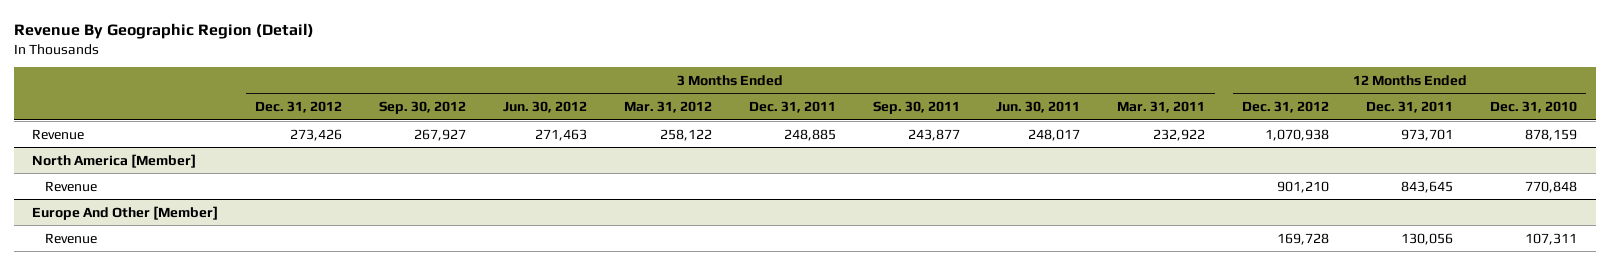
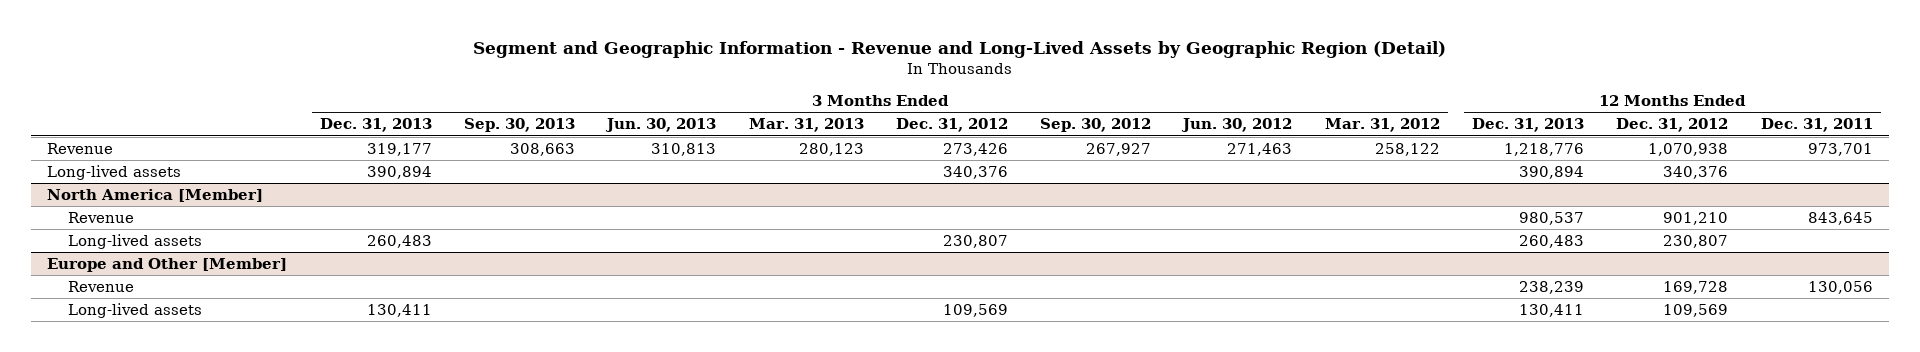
- Revenue By Geographic Region (Detail)
+ Segment and Geographic Information - Revenue and Long-Lived Assets by Geographic Region (Detail)
- | 3 Months Ended Dec. 31, 2012 | 3 Months Ended Sep. 30, 2012 | 3 Months Ended Jun. 30, 2012 | 3 Months Ended Mar. 31, 2012 | 3 Months Ended Dec. 31, 2011 | 3 Months Ended Sep. 30, 2011 | 3 Months Ended Jun. 30, 2011 | 3 Months Ended Mar. 31, 2011 | 12 Months Ended Dec. 31, 2012 | 12 Months Ended Dec. 31, 2011 | 12 Months Ended Dec. 31, 2010
+ | 3 Months Ended Dec. 31, 2013 | 3 Months Ended Sep. 30, 2013 | 3 Months Ended Jun. 30, 2013 | 3 Months Ended Mar. 31, 2013 | 3 Months Ended Dec. 31, 2012 | 3 Months Ended Sep. 30, 2012 | 3 Months Ended Jun. 30, 2012 | 3 Months Ended Mar. 31, 2012 | 12 Months Ended Dec. 31, 2013 | 12 Months Ended Dec. 31, 2012 | 12 Months Ended Dec. 31, 2011
+ Long-lived assets | 390,894 | | | | 340,376 | | | | 390,894 | 340,376 |
- Europe And Other [Member]
@ North America [Member]
+ Long-lived assets | 260,483 | | | | 230,807 | | | | 260,483 | 230,807 |
+ Europe and Other [Member]
+ Long-lived assets | 130,411 | | | | 109,569 | | | | 130,411 | 109,569 |

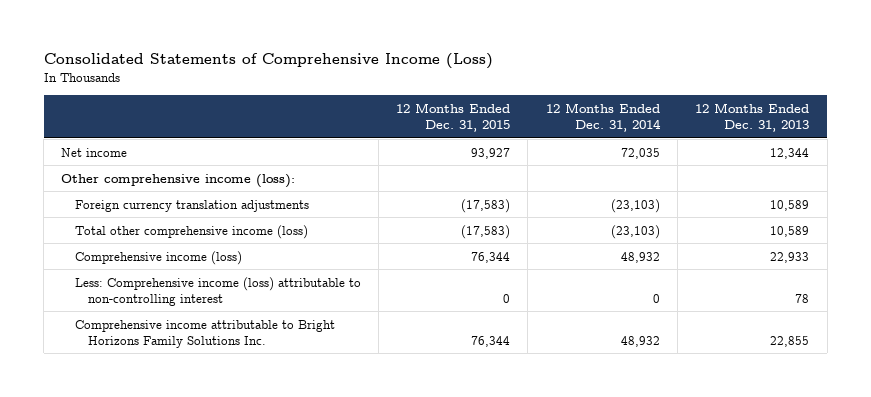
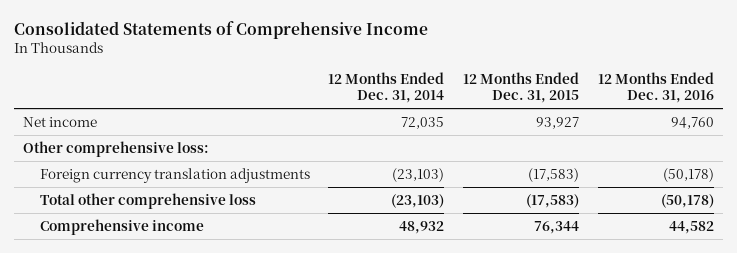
- Consolidated Statements of Comprehensive Income (Loss)
+ Consolidated Statements of Comprehensive Income
- | 12 Months Ended Dec. 31, 2015 | 12 Months Ended Dec. 31, 2014 | 12 Months Ended Dec. 31, 2013
+ | 12 Months Ended Dec. 31, 2014 | 12 Months Ended Dec. 31, 2015 | 12 Months Ended Dec. 31, 2016
- Other comprehensive income (loss):
+ Other comprehensive loss:
- Total other comprehensive income (loss) | (17,583) | (23,103) | 10,589
- Comprehensive income (loss) | 76,344 | 48,932 | 22,933
- Less: Comprehensive income (loss) attributable to non-controlling interest | 0 | 0 | 78
- Comprehensive income attributable to Bright Horizons Family Solutions Inc. | 76,344 | 48,932 | 22,855
+ Total other comprehensive loss | (23,103) | (17,583) | (50,178)
+ Comprehensive income | 48,932 | 76,344 | 44,582

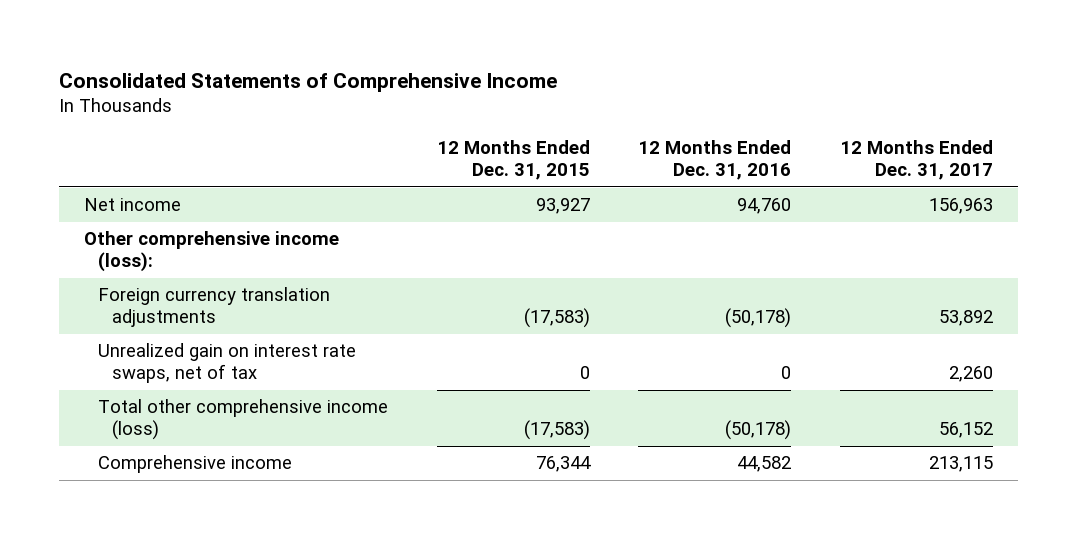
- | 12 Months Ended Dec. 31, 2014 | 12 Months Ended Dec. 31, 2015 | 12 Months Ended Dec. 31, 2016
+ | 12 Months Ended Dec. 31, 2015 | 12 Months Ended Dec. 31, 2016 | 12 Months Ended Dec. 31, 2017
- Other comprehensive loss:
+ Other comprehensive income (loss):
- Total other comprehensive loss | (23,103) | (17,583) | (50,178)
+ Unrealized gain on interest rate swaps, net of tax | 0 | 0 | 2,260
+ Total other comprehensive income (loss) | (17,583) | (50,178) | 56,152

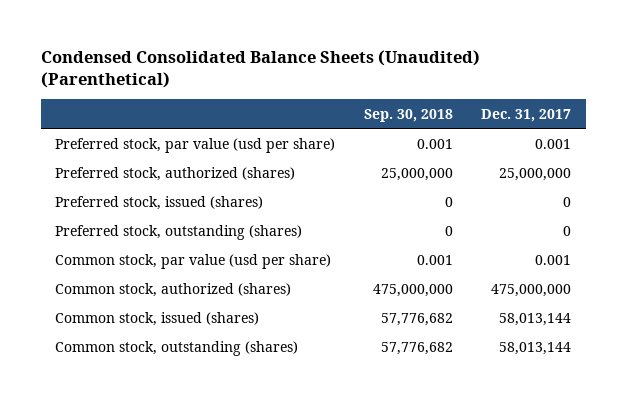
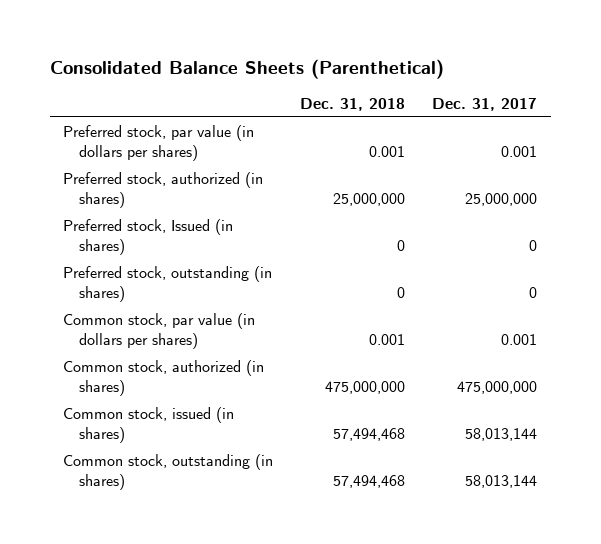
- Condensed Consolidated Balance Sheets (Unaudited) (Parenthetical)
+ Consolidated Balance Sheets (Parenthetical)
- | Sep. 30, 2018 | Dec. 31, 2017
+ | Dec. 31, 2018 | Dec. 31, 2017
- Preferred stock, par value (usd per share) | 0.001 | 0.001
- Preferred stock, authorized (shares) | 25,000,000 | 25,000,000
- Preferred stock, issued (shares) | 0 | 0
- Preferred stock, outstanding (shares) | 0 | 0
- Common stock, par value (usd per share) | 0.001 | 0.001
- Common stock, authorized (shares) | 475,000,000 | 475,000,000
- Common stock, issued (shares) | 57,776,682 | 58,013,144
- Common stock, outstanding (shares) | 57,776,682 | 58,013,144
+ Preferred stock, par value (in dollars per shares) | 0.001 | 0.001
+ Preferred stock, authorized (in shares) | 25,000,000 | 25,000,000
+ Preferred stock, Issued (in shares) | 0 | 0
+ Preferred stock, outstanding (in shares) | 0 | 0
+ Common stock, par value (in dollars per shares) | 0.001 | 0.001
+ Common stock, authorized (in shares) | 475,000,000 | 475,000,000
+ Common stock, issued (in shares) | 57,494,468 | 58,013,144
+ Common stock, outstanding (in shares) | 57,494,468 | 58,013,144

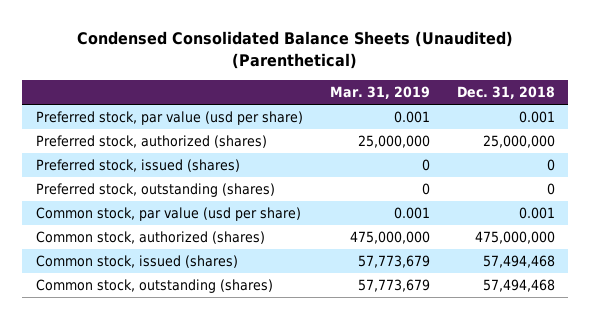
- Consolidated Balance Sheets (Parenthetical)
+ Condensed Consolidated Balance Sheets (Unaudited) (Parenthetical)
- | Dec. 31, 2018 | Dec. 31, 2017
+ | Mar. 31, 2019 | Dec. 31, 2018
- Preferred stock, par value (in dollars per shares) | 0.001 | 0.001
- Preferred stock, authorized (in shares) | 25,000,000 | 25,000,000
- Preferred stock, Issued (in shares) | 0 | 0
- Preferred stock, outstanding (in shares) | 0 | 0
- Common stock, par value (in dollars per shares) | 0.001 | 0.001
- Common stock, authorized (in shares) | 475,000,000 | 475,000,000
- Common stock, issued (in shares) | 57,494,468 | 58,013,144
- Common stock, outstanding (in shares) | 57,494,468 | 58,013,144
+ Preferred stock, par value (usd per share) | 0.001 | 0.001
+ Preferred stock, authorized (shares) | 25,000,000 | 25,000,000
+ Preferred stock, issued (shares) | 0 | 0
+ Preferred stock, outstanding (shares) | 0 | 0
+ Common stock, par value (usd per share) | 0.001 | 0.001
+ Common stock, authorized (shares) | 475,000,000 | 475,000,000
+ Common stock, issued (shares) | 57,773,679 | 57,494,468
+ Common stock, outstanding (shares) | 57,773,679 | 57,494,468

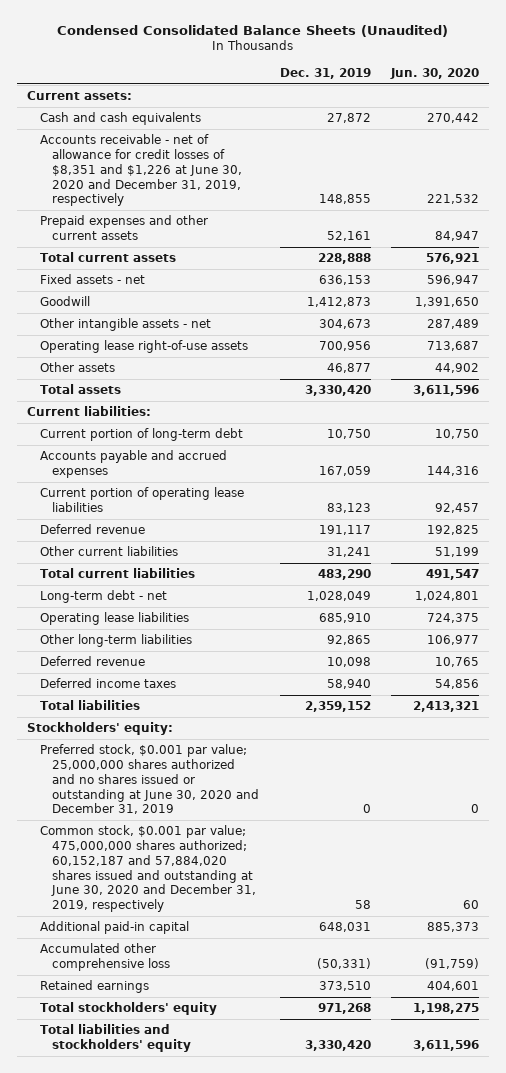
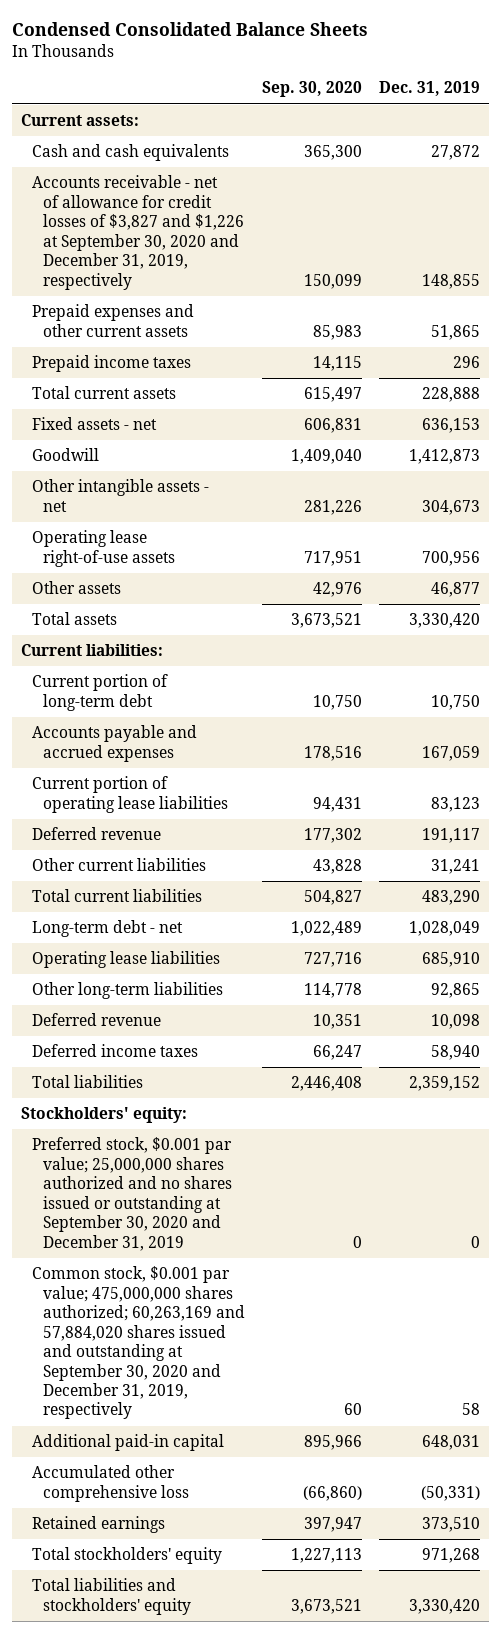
- Condensed Consolidated Balance Sheets (Unaudited)
+ Condensed Consolidated Balance Sheets
- | Dec. 31, 2019 | Jun. 30, 2020
+ | Sep. 30, 2020 | Dec. 31, 2019
- Accounts receivable - net of allowance for credit losses of $8,351 and $1,226 at June 30, 2020 and December 31, 2019, respectively | 148,855 | 221,532
- Prepaid expenses and other current assets | 52,161 | 84,947
+ Accounts receivable - net of allowance for credit losses of $3,827 and $1,226 at September 30, 2020 and December 31, 2019, respectively | 150,099 | 148,855
+ Prepaid expenses and other current assets | 85,983 | 51,865
+ Prepaid income taxes | 14,115 | 296
- Preferred stock, $0.001 par value; 25,000,000 shares authorized and no shares issued or outstanding at June 30, 2020 and December 31, 2019 | 0 | 0
- Common stock, $0.001 par value; 475,000,000 shares authorized; 60,152,187 and 57,884,020 shares issued and outstanding at June 30, 2020 and December 31, 2019, respectively | 58 | 60
+ Preferred stock, $0.001 par value; 25,000,000 shares authorized and no shares issued or outstanding at September 30, 2020 and December 31, 2019 | 0 | 0
+ Common stock, $0.001 par value; 475,000,000 shares authorized; 60,263,169 and 57,884,020 shares issued and outstanding at September 30, 2020 and December 31, 2019, respectively | 60 | 58

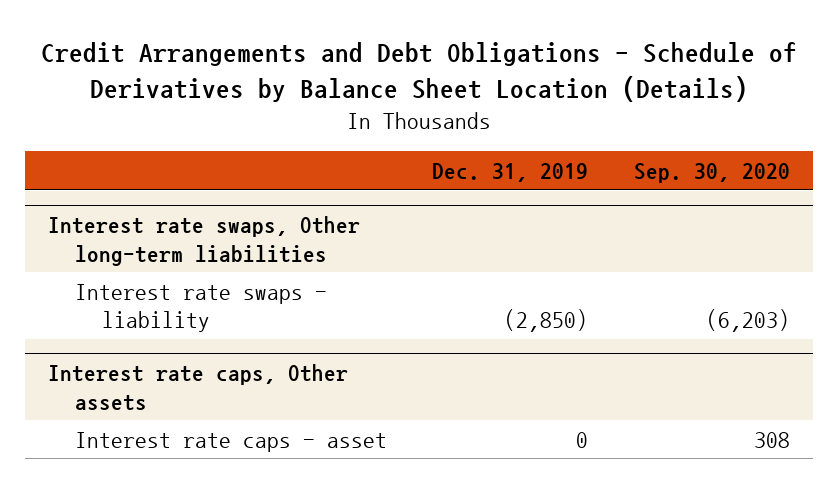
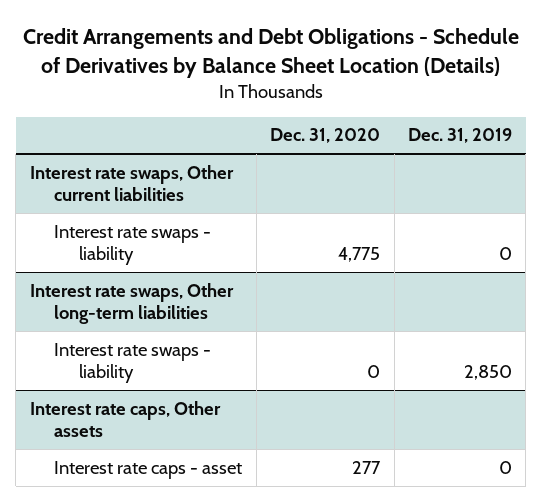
- | Dec. 31, 2019 | Sep. 30, 2020
+ | Dec. 31, 2020 | Dec. 31, 2019
+ Interest rate swaps, Other current liabilities
+ Interest rate swaps - liability | 4,775 | 0
@ Interest rate swaps, Other long-term liabilities
- Interest rate swaps - liability | (2,850) | (6,203)
+ Interest rate swaps - liability | 0 | 2,850

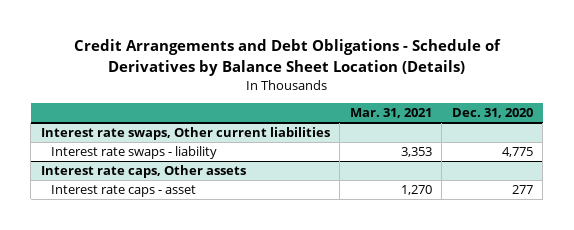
- | Dec. 31, 2020 | Dec. 31, 2019
+ | Mar. 31, 2021 | Dec. 31, 2020
- Interest rate swaps, Other long-term liabilities
- Interest rate swaps - liability | 0 | 2,850

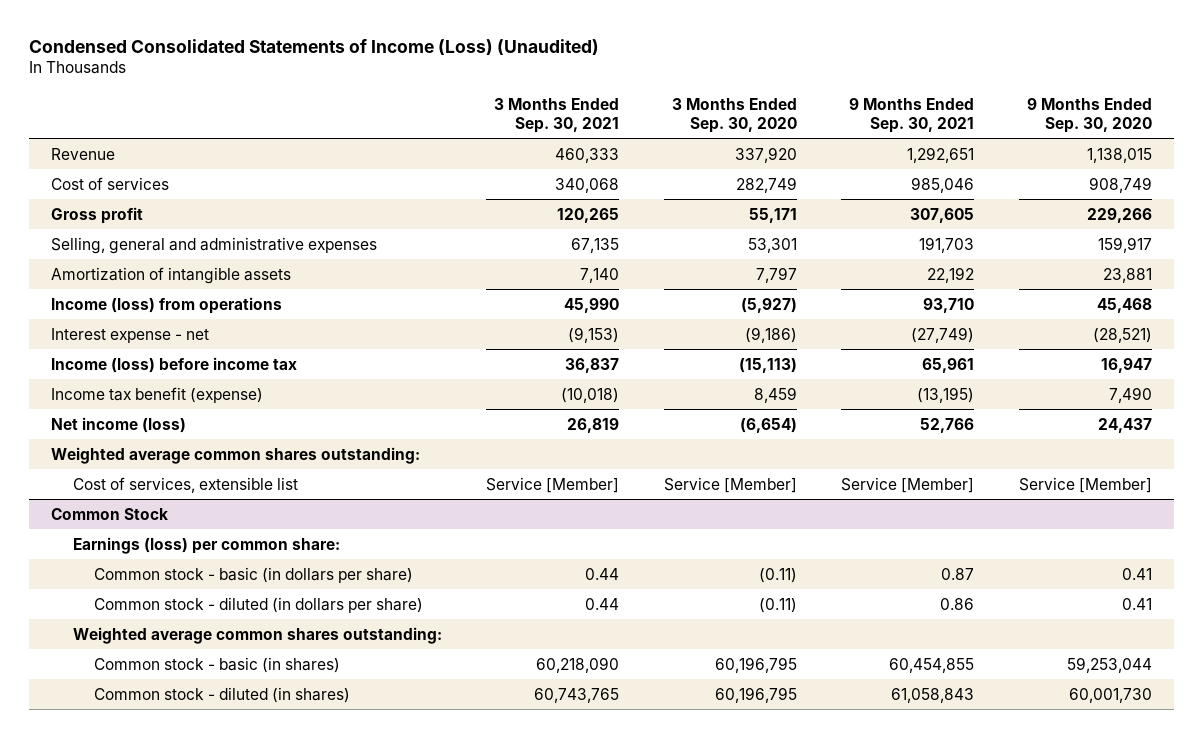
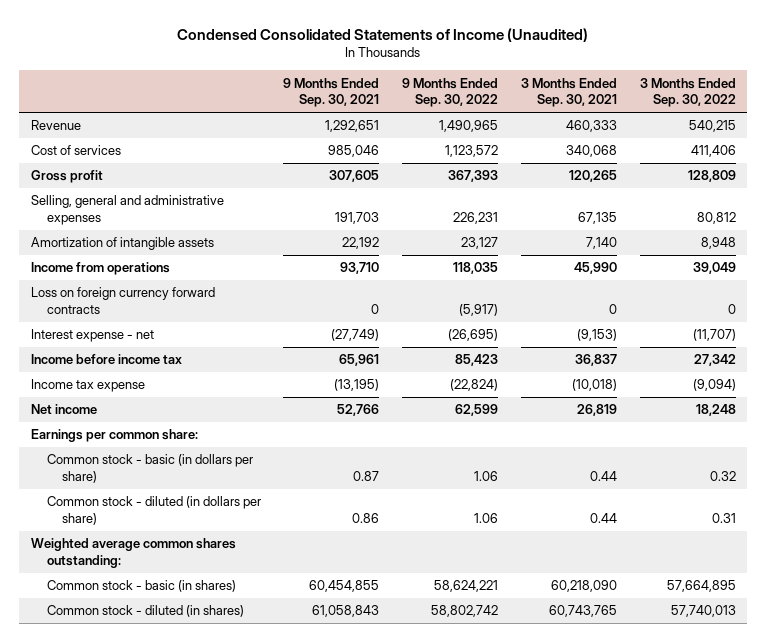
- Condensed Consolidated Statements of Income (Loss) (Unaudited)
+ Condensed Consolidated Statements of Income (Unaudited)
- | 3 Months Ended Sep. 30, 2021 | 3 Months Ended Sep. 30, 2020 | 9 Months Ended Sep. 30, 2021 | 9 Months Ended Sep. 30, 2020
+ | 9 Months Ended Sep. 30, 2021 | 9 Months Ended Sep. 30, 2022 | 3 Months Ended Sep. 30, 2021 | 3 Months Ended Sep. 30, 2022
- Income (loss) from operations | 45,990 | (5,927) | 93,710 | 45,468
+ Income from operations | 93,710 | 118,035 | 45,990 | 39,049
+ Loss on foreign currency forward contracts | 0 | (5,917) | 0 | 0
- Income (loss) before income tax | 36,837 | (15,113) | 65,961 | 16,947
- Income tax benefit (expense) | (10,018) | 8,459 | (13,195) | 7,490
- Net income (loss) | 26,819 | (6,654) | 52,766 | 24,437
- Weighted average common shares outstanding:
- Cost of services, extensible list | Service [Member] | Service [Member] | Service [Member] | Service [Member]
- Common Stock
- Earnings (loss) per common share:
+ Income before income tax | 65,961 | 85,423 | 36,837 | 27,342
+ Income tax expense | (13,195) | (22,824) | (10,018) | (9,094)
+ Net income | 52,766 | 62,599 | 26,819 | 18,248
+ Earnings per common share:

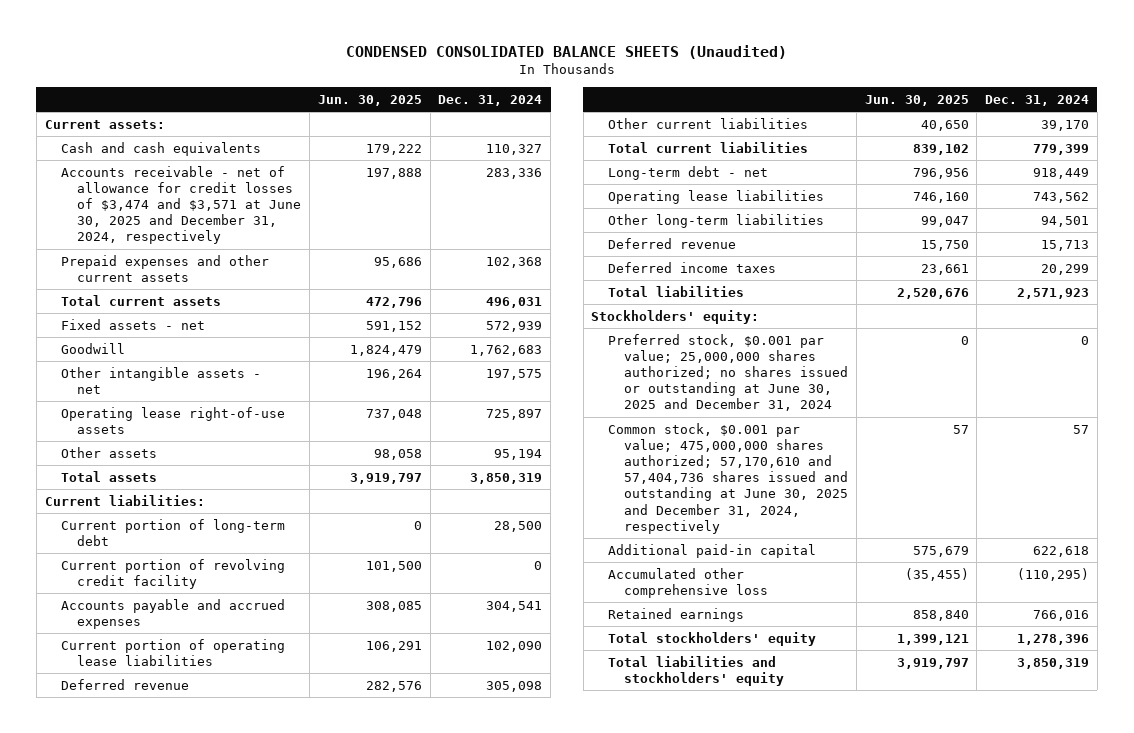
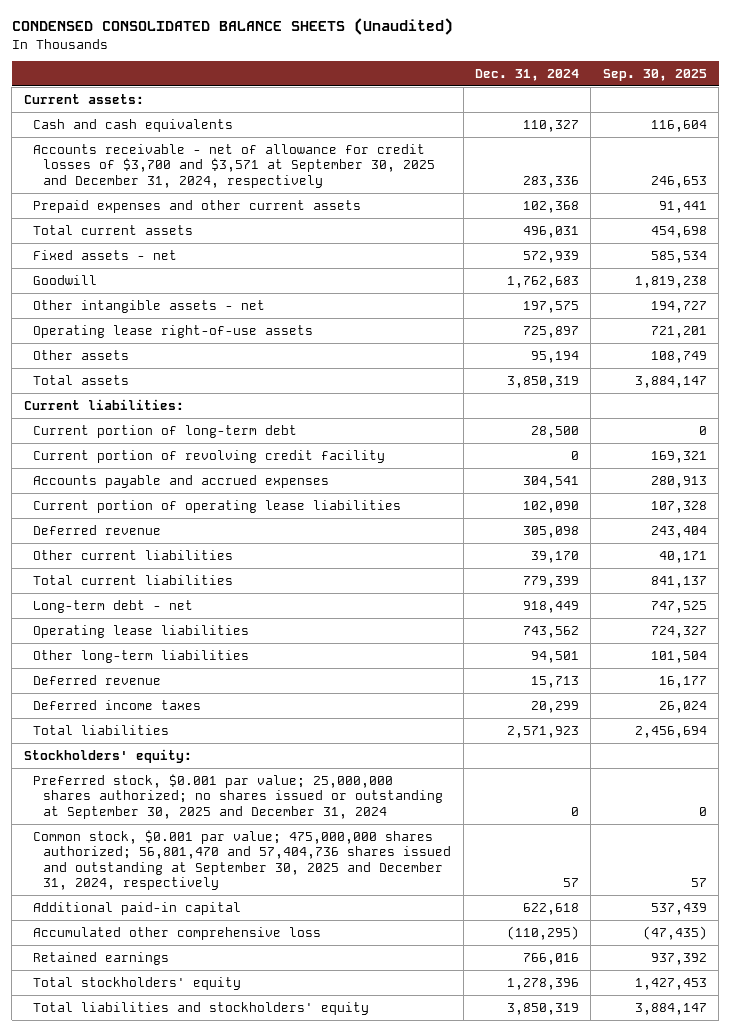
- | Jun. 30, 2025 | Dec. 31, 2024
+ | Dec. 31, 2024 | Sep. 30, 2025
- Accounts receivable - net of allowance for credit losses of $3,474 and $3,571 at June 30, 2025 and December 31, 2024, respectively | 197,888 | 283,336
+ Accounts receivable - net of allowance for credit losses of $3,700 and $3,571 at September 30, 2025 and December 31, 2024, respectively | 283,336 | 246,653
- Preferred stock, $0.001 par value; 25,000,000 shares authorized; no shares issued or outstanding at June 30, 2025 and December 31, 2024 | 0 | 0
- Common stock, $0.001 par value; 475,000,000 shares authorized; 57,170,610 and 57,404,736 shares issued and outstanding at June 30, 2025 and December 31, 2024, respectively | 57 | 57
+ Preferred stock, $0.001 par value; 25,000,000 shares authorized; no shares issued or outstanding at September 30, 2025 and December 31, 2024 | 0 | 0
+ Common stock, $0.001 par value; 475,000,000 shares authorized; 56,801,470 and 57,404,736 shares issued and outstanding at September 30, 2025 and December 31, 2024, respectively | 57 | 57

